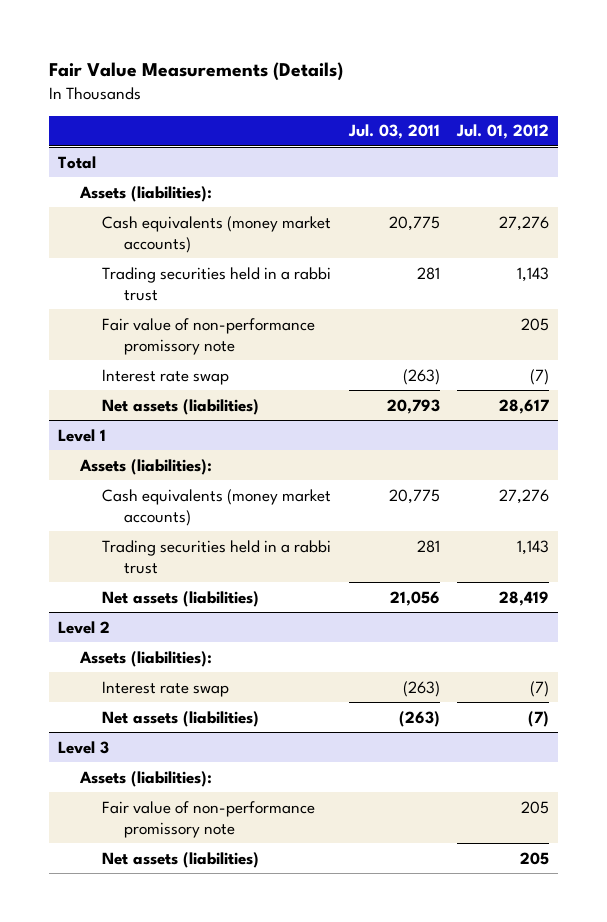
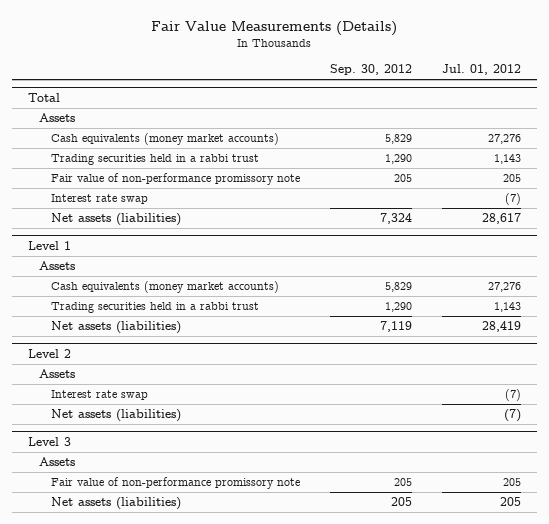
- | Jul. 03, 2011 | Jul. 01, 2012
+ | Sep. 30, 2012 | Jul. 01, 2012
@ Total
- Assets (liabilities):
+ Assets
@ Level 1
- Assets (liabilities):
+ Assets
@ Level 2
- Assets (liabilities):
+ Assets
@ Level 3
- Assets (liabilities):
+ Assets

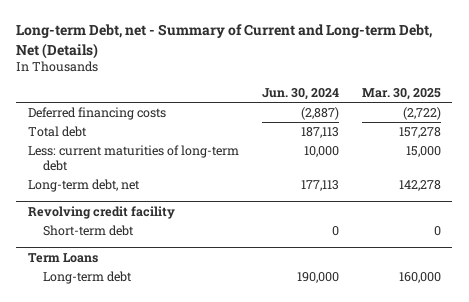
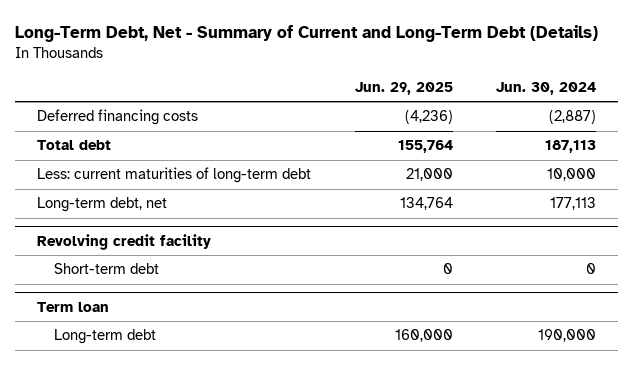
- Long-term Debt, net - Summary of Current and Long-term Debt, Net (Details)
+ Long-Term Debt, Net - Summary of Current and Long-Term Debt (Details)
- | Jun. 30, 2024 | Mar. 30, 2025
+ | Jun. 29, 2025 | Jun. 30, 2024
- Term Loans
+ Term loan

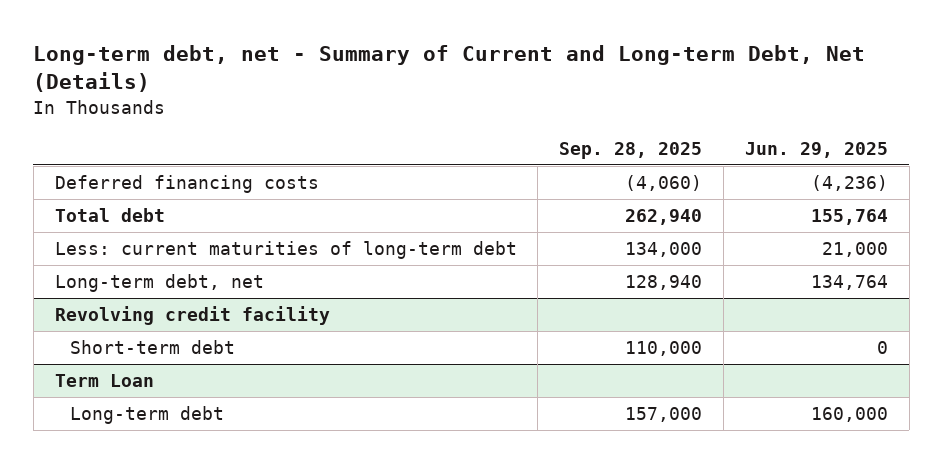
- Long-Term Debt, Net - Summary of Current and Long-Term Debt (Details)
+ Long-term debt, net - Summary of Current and Long-term Debt, Net (Details)
- | Jun. 29, 2025 | Jun. 30, 2024
+ | Sep. 28, 2025 | Jun. 29, 2025
- Term loan
+ Term Loan

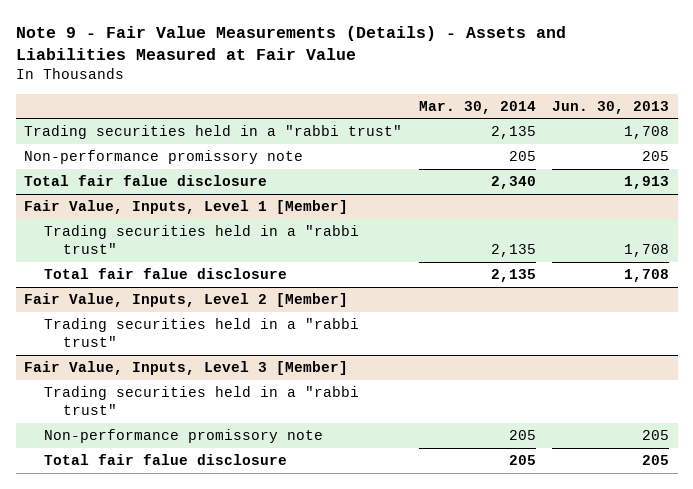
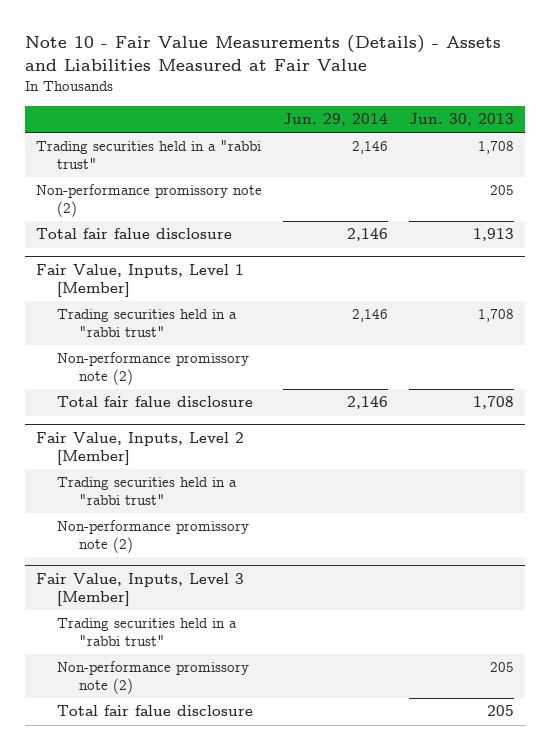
- Note 9 - Fair Value Measurements (Details) - Assets and Liabilities Measured at Fair Value
+ Note 10 - Fair Value Measurements (Details) - Assets and Liabilities Measured at Fair Value
- | Mar. 30, 2014 | Jun. 30, 2013
+ | Jun. 29, 2014 | Jun. 30, 2013
- Non-performance promissory note | 205 | 205
+ Non-performance promissory note (2) | | 205
@ Fair Value, Inputs, Level 1 [Member]
+ Non-performance promissory note (2)
@ Fair Value, Inputs, Level 2 [Member]
+ Non-performance promissory note (2)
@ Fair Value, Inputs, Level 3 [Member]
- Non-performance promissory note | 205 | 205
+ Non-performance promissory note (2) | | 205

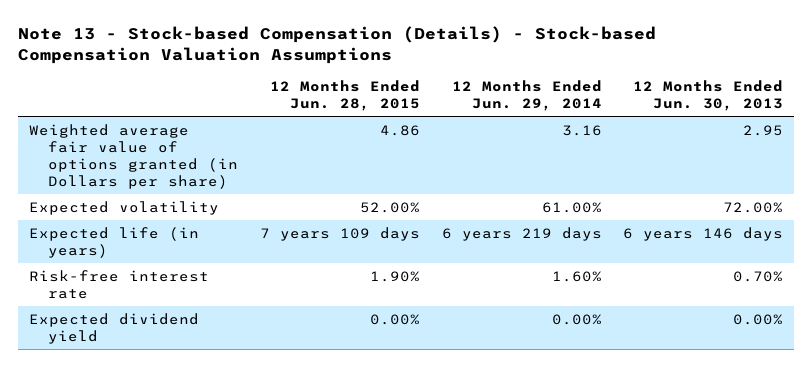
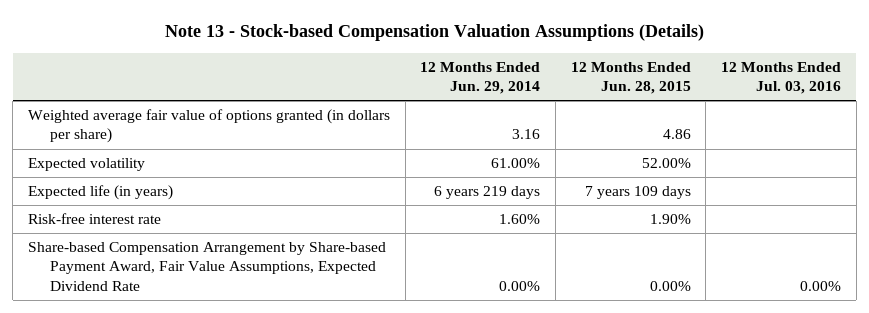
- Note 13 - Stock-based Compensation (Details) - Stock-based Compensation Valuation Assumptions
+ Note 13 - Stock-based Compensation Valuation Assumptions (Details)
- | 12 Months Ended Jun. 28, 2015 | 12 Months Ended Jun. 29, 2014 | 12 Months Ended Jun. 30, 2013
+ | 12 Months Ended Jun. 29, 2014 | 12 Months Ended Jun. 28, 2015 | 12 Months Ended Jul. 03, 2016
- Weighted average fair value of options granted (in Dollars per share) | 4.86 | 3.16 | 2.95
+ Weighted average fair value of options granted (in dollars per share) | 3.16 | 4.86 |
- Expected dividend yield | 0.00% | 0.00% | 0.00%
+ Share-based Compensation Arrangement by Share-based Payment Award, Fair Value Assumptions, Expected Dividend Rate | 0.00% | 0.00% | 0.00%

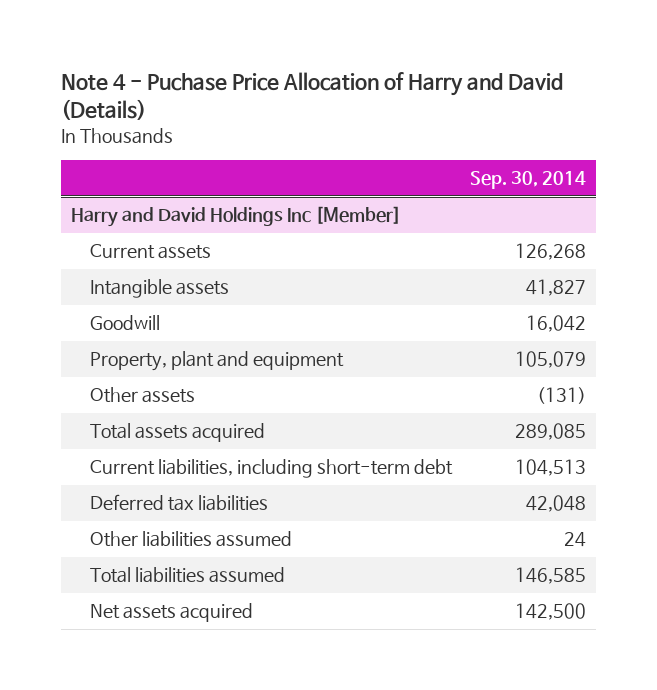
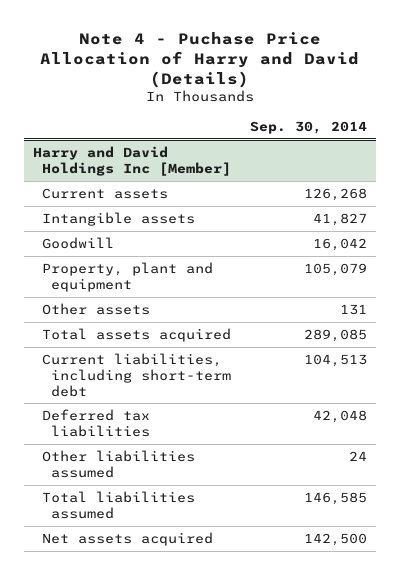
@ Harry and David Holdings Inc [Member]
- Other assets | (131)
+ Other assets | 131

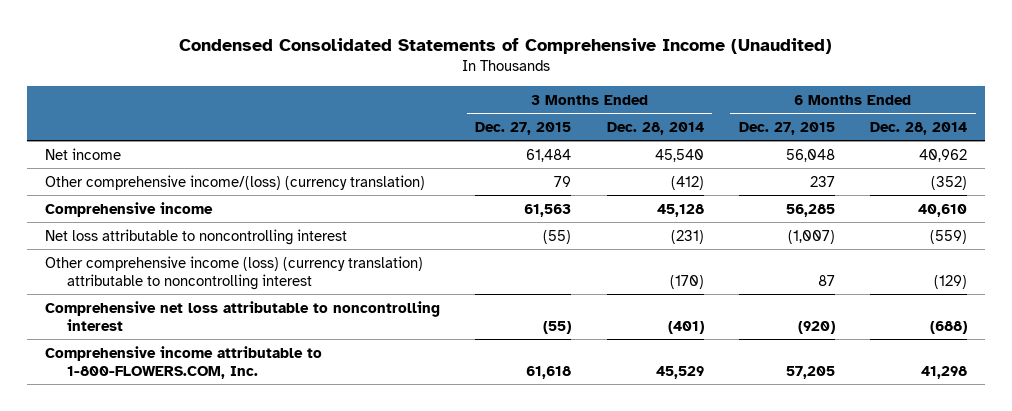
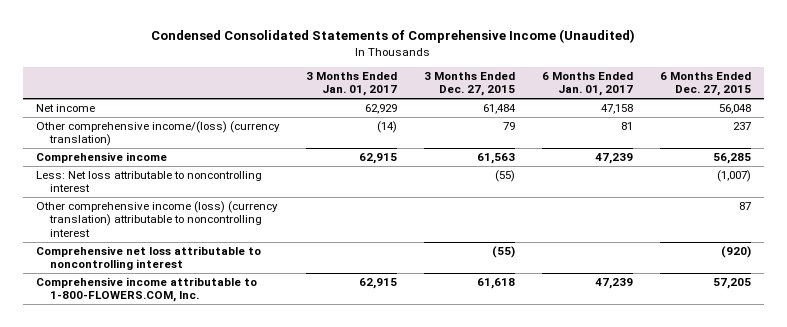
- | 3 Months Ended Dec. 27, 2015 | 3 Months Ended Dec. 28, 2014 | 6 Months Ended Dec. 27, 2015 | 6 Months Ended Dec. 28, 2014
+ | 3 Months Ended Jan. 01, 2017 | 3 Months Ended Dec. 27, 2015 | 6 Months Ended Jan. 01, 2017 | 6 Months Ended Dec. 27, 2015
- Net loss attributable to noncontrolling interest | (55) | (231) | (1,007) | (559)
+ Less: Net loss attributable to noncontrolling interest | | (55) | | (1,007)

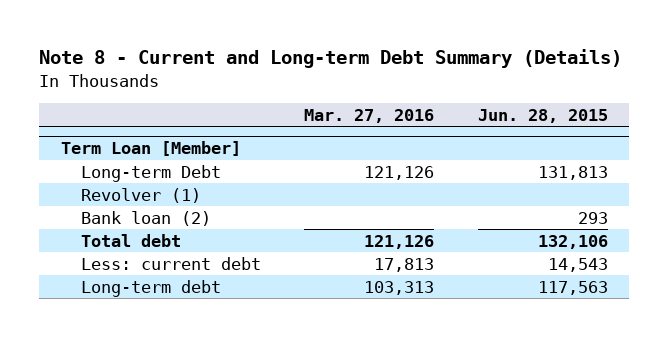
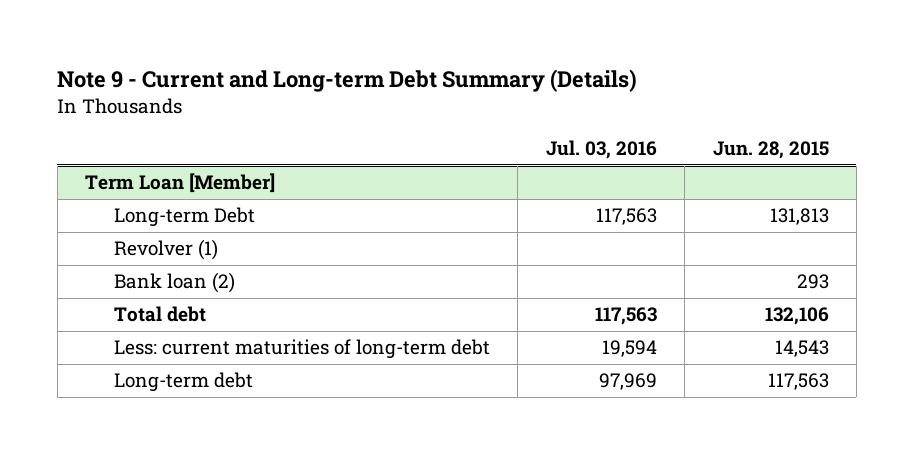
- Note 8 - Current and Long-term Debt Summary (Details)
+ Note 9 - Current and Long-term Debt Summary (Details)
- | Mar. 27, 2016 | Jun. 28, 2015
+ | Jul. 03, 2016 | Jun. 28, 2015
@ Term Loan [Member]
- Less: current debt | 17,813 | 14,543
+ Less: current maturities of long-term debt | 19,594 | 14,543

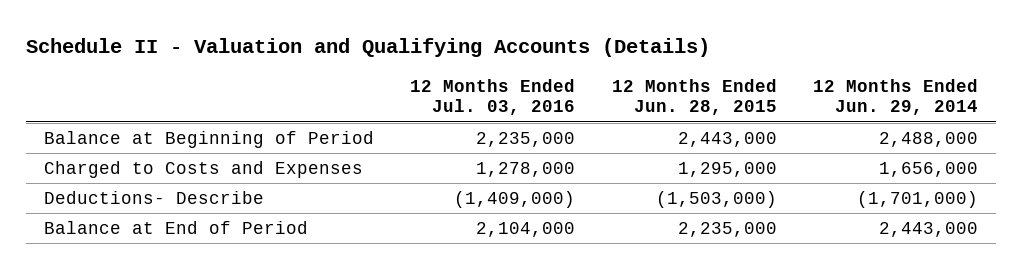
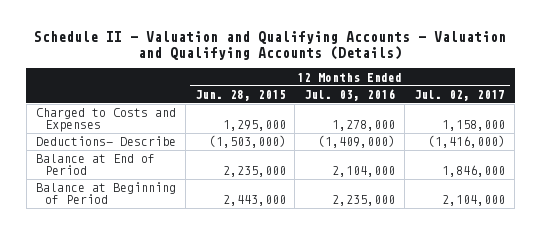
- Schedule II - Valuation and Qualifying Accounts (Details)
+ Schedule II - Valuation and Qualifying Accounts - Valuation and Qualifying Accounts (Details)
- | 12 Months Ended Jul. 03, 2016 | 12 Months Ended Jun. 28, 2015 | 12 Months Ended Jun. 29, 2014
+ | 12 Months Ended Jun. 28, 2015 | 12 Months Ended Jul. 03, 2016 | 12 Months Ended Jul. 02, 2017
moved down: Balance at Beginning of Period | 2,443,000 | 2,235,000 | 2,104,000

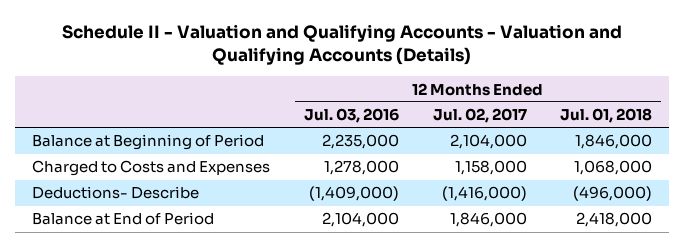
- | 12 Months Ended Jun. 28, 2015 | 12 Months Ended Jul. 03, 2016 | 12 Months Ended Jul. 02, 2017
+ | 12 Months Ended Jul. 03, 2016 | 12 Months Ended Jul. 02, 2017 | 12 Months Ended Jul. 01, 2018
moved up: Balance at Beginning of Period | 2,235,000 | 2,104,000 | 1,846,000

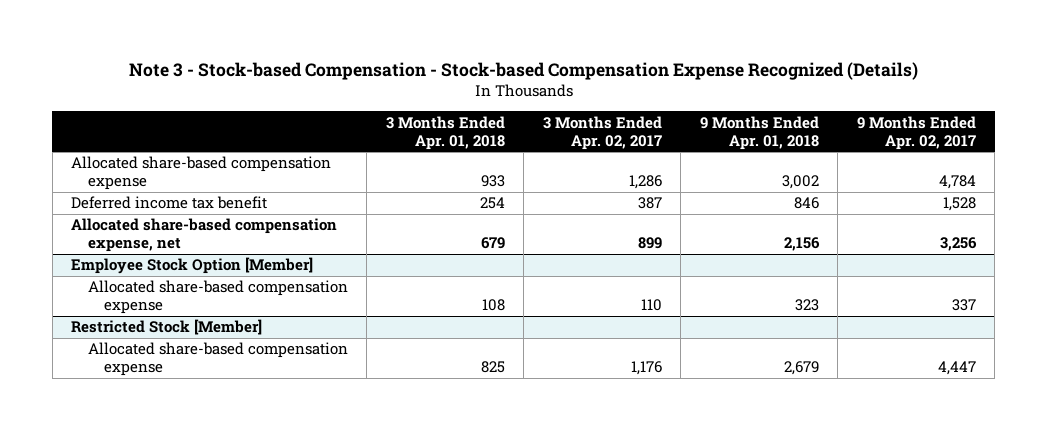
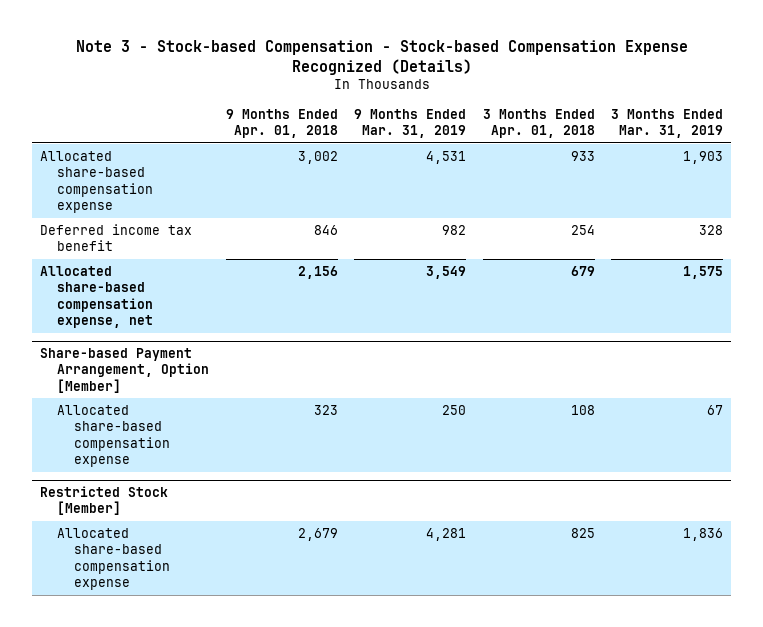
- | 3 Months Ended Apr. 01, 2018 | 3 Months Ended Apr. 02, 2017 | 9 Months Ended Apr. 01, 2018 | 9 Months Ended Apr. 02, 2017
+ | 9 Months Ended Apr. 01, 2018 | 9 Months Ended Mar. 31, 2019 | 3 Months Ended Apr. 01, 2018 | 3 Months Ended Mar. 31, 2019
- Employee Stock Option [Member]
+ Share-based Payment Arrangement, Option [Member]

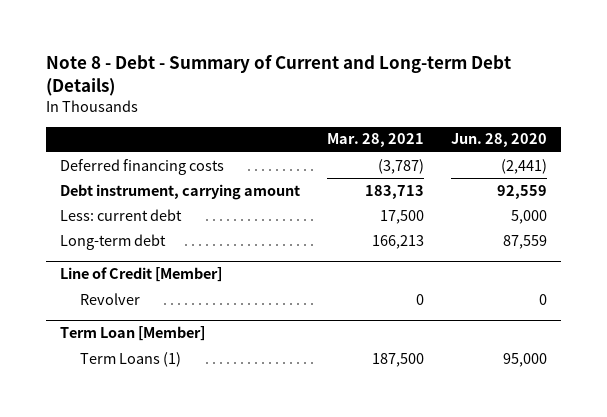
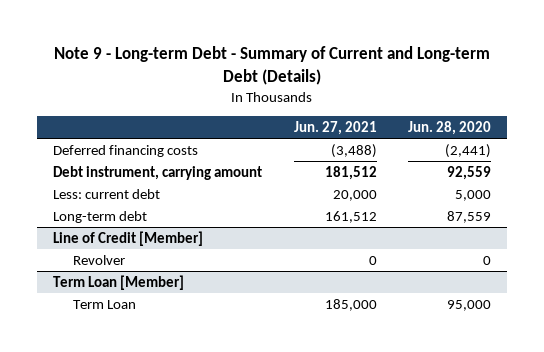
- Note 8 - Debt - Summary of Current and Long-term Debt (Details)
+ Note 9 - Long-term Debt - Summary of Current and Long-term Debt (Details)
- | Mar. 28, 2021 | Jun. 28, 2020
+ | Jun. 27, 2021 | Jun. 28, 2020
@ Term Loan [Member]
- Term Loans (1) | 187,500 | 95,000
+ Term Loan | 185,000 | 95,000

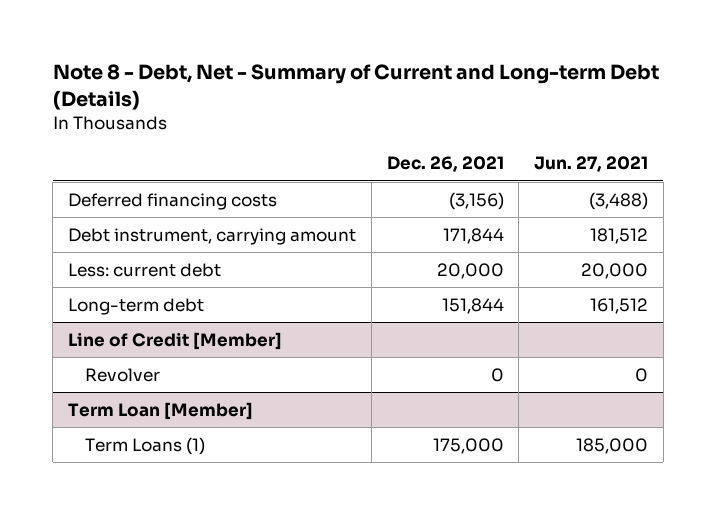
- Note 9 - Long-term Debt - Summary of Current and Long-term Debt (Details)
+ Note 8 - Debt, Net - Summary of Current and Long-term Debt (Details)
- | Jun. 27, 2021 | Jun. 28, 2020
+ | Dec. 26, 2021 | Jun. 27, 2021
@ Term Loan [Member]
- Term Loan | 185,000 | 95,000
+ Term Loans (1) | 175,000 | 185,000

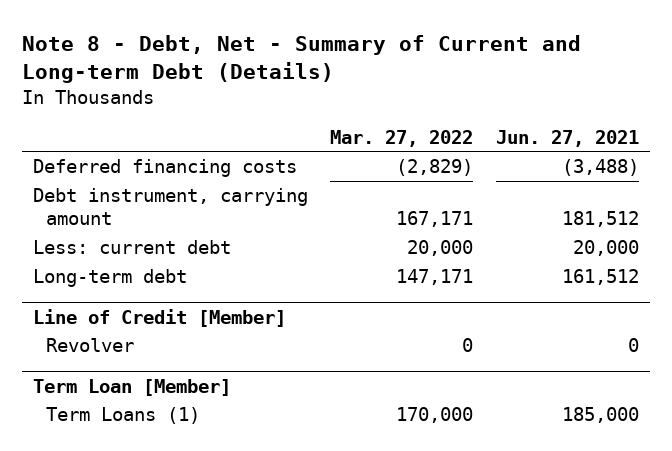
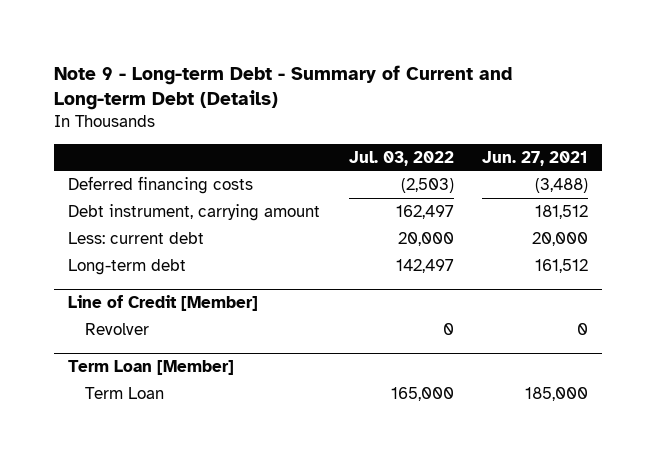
- Note 8 - Debt, Net - Summary of Current and Long-term Debt (Details)
+ Note 9 - Long-term Debt - Summary of Current and Long-term Debt (Details)
- | Mar. 27, 2022 | Jun. 27, 2021
+ | Jul. 03, 2022 | Jun. 27, 2021
@ Term Loan [Member]
- Term Loans (1) | 170,000 | 185,000
+ Term Loan | 165,000 | 185,000

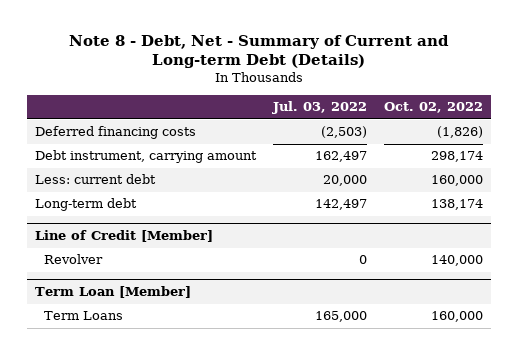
- Note 9 - Long-term Debt - Summary of Current and Long-term Debt (Details)
+ Note 8 - Debt, Net - Summary of Current and Long-term Debt (Details)
- | Jul. 03, 2022 | Jun. 27, 2021
+ | Jul. 03, 2022 | Oct. 02, 2022
@ Term Loan [Member]
- Term Loan | 165,000 | 185,000
+ Term Loans | 165,000 | 160,000

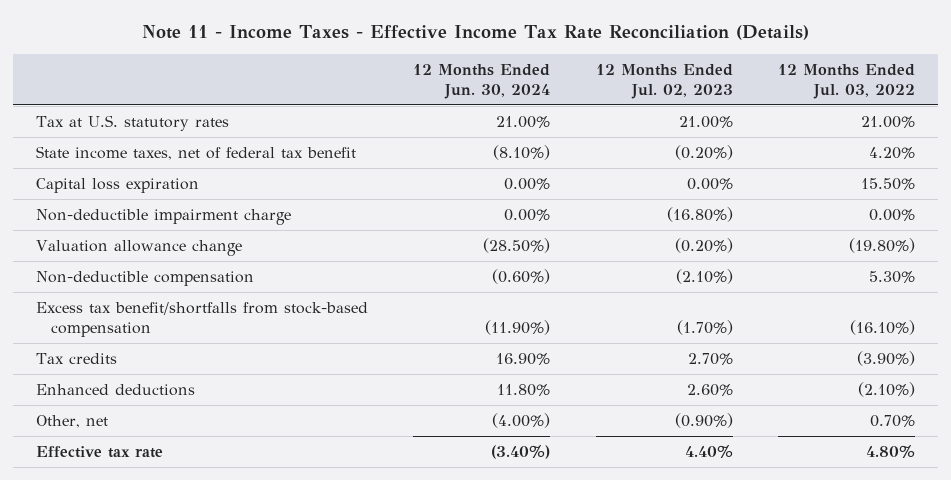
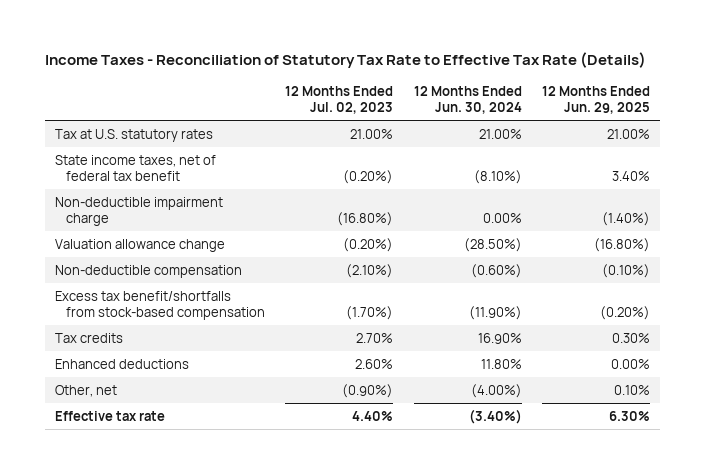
- Note 11 - Income Taxes - Effective Income Tax Rate Reconciliation (Details)
+ Income Taxes - Reconciliation of Statutory Tax Rate to Effective Tax Rate (Details)
- | 12 Months Ended Jun. 30, 2024 | 12 Months Ended Jul. 02, 2023 | 12 Months Ended Jul. 03, 2022
+ | 12 Months Ended Jul. 02, 2023 | 12 Months Ended Jun. 30, 2024 | 12 Months Ended Jun. 29, 2025
- Capital loss expiration | 0.00% | 0.00% | 15.50%

